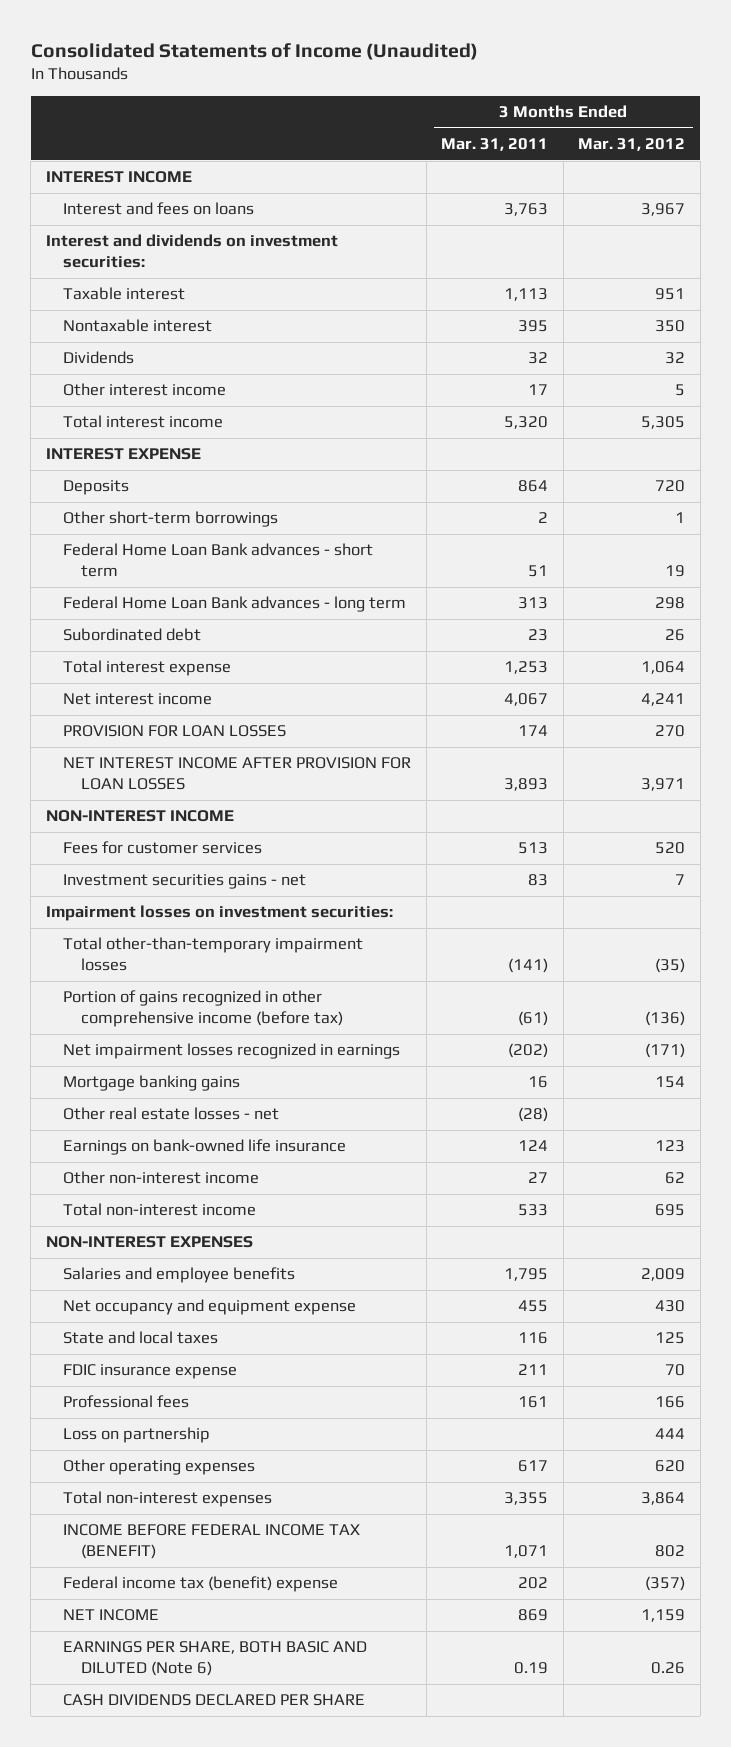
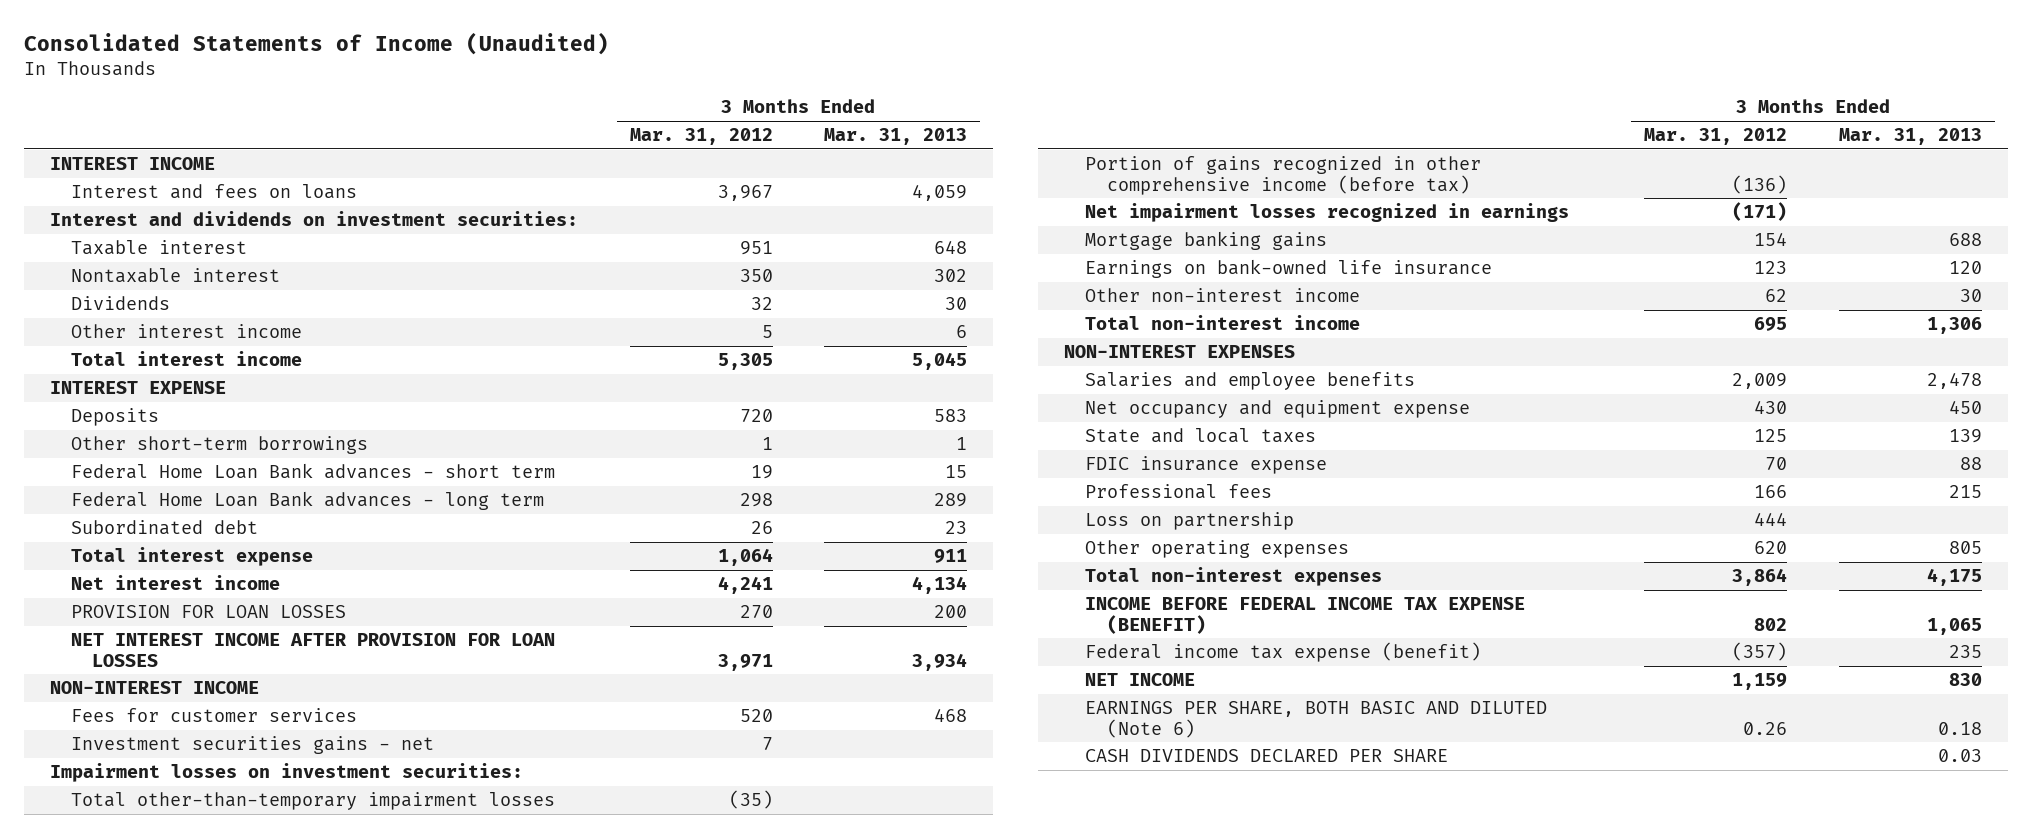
- | 3 Months Ended Mar. 31, 2011 | 3 Months Ended Mar. 31, 2012
+ | 3 Months Ended Mar. 31, 2012 | 3 Months Ended Mar. 31, 2013
- Other real estate losses - net | (28) |
- INCOME BEFORE FEDERAL INCOME TAX (BENEFIT) | 1,071 | 802
- Federal income tax (benefit) expense | 202 | (357)
+ INCOME BEFORE FEDERAL INCOME TAX EXPENSE (BENEFIT) | 802 | 1,065
+ Federal income tax expense (benefit) | (357) | 235

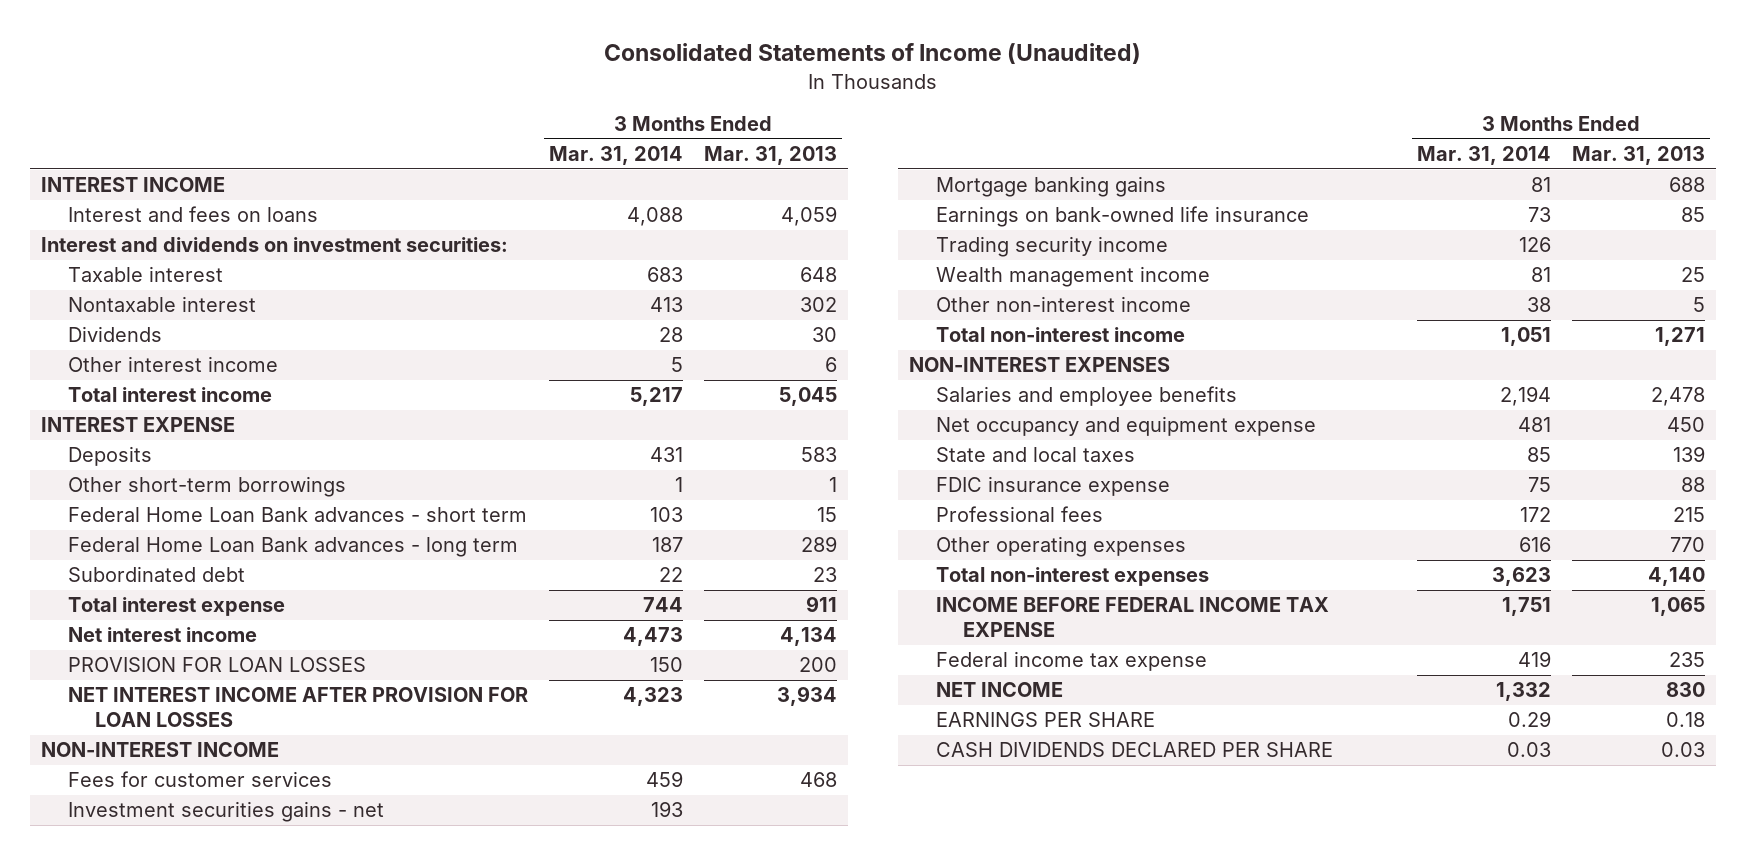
- | 3 Months Ended Mar. 31, 2012 | 3 Months Ended Mar. 31, 2013
+ | 3 Months Ended Mar. 31, 2014 | 3 Months Ended Mar. 31, 2013
- Impairment losses on investment securities:
- Total other-than-temporary impairment losses | (35) |
- Portion of gains recognized in other comprehensive income (before tax) | (136) |
- Net impairment losses recognized in earnings | (171) |
- Earnings on bank-owned life insurance | 123 | 120
- Other non-interest income | 62 | 30
- Total non-interest income | 695 | 1,306
+ Earnings on bank-owned life insurance | 73 | 85
+ Trading security income | 126 |
+ Wealth management income | 81 | 25
+ Other non-interest income | 38 | 5
+ Total non-interest income | 1,051 | 1,271
- Loss on partnership | 444 |
- Other operating expenses | 620 | 805
- Total non-interest expenses | 3,864 | 4,175
- INCOME BEFORE FEDERAL INCOME TAX EXPENSE (BENEFIT) | 802 | 1,065
- Federal income tax expense (benefit) | (357) | 235
+ Other operating expenses | 616 | 770
+ Total non-interest expenses | 3,623 | 4,140
+ INCOME BEFORE FEDERAL INCOME TAX EXPENSE | 1,751 | 1,065
+ Federal income tax expense | 419 | 235
- EARNINGS PER SHARE, BOTH BASIC AND DILUTED (Note 6) | 0.26 | 0.18
+ EARNINGS PER SHARE | 0.29 | 0.18

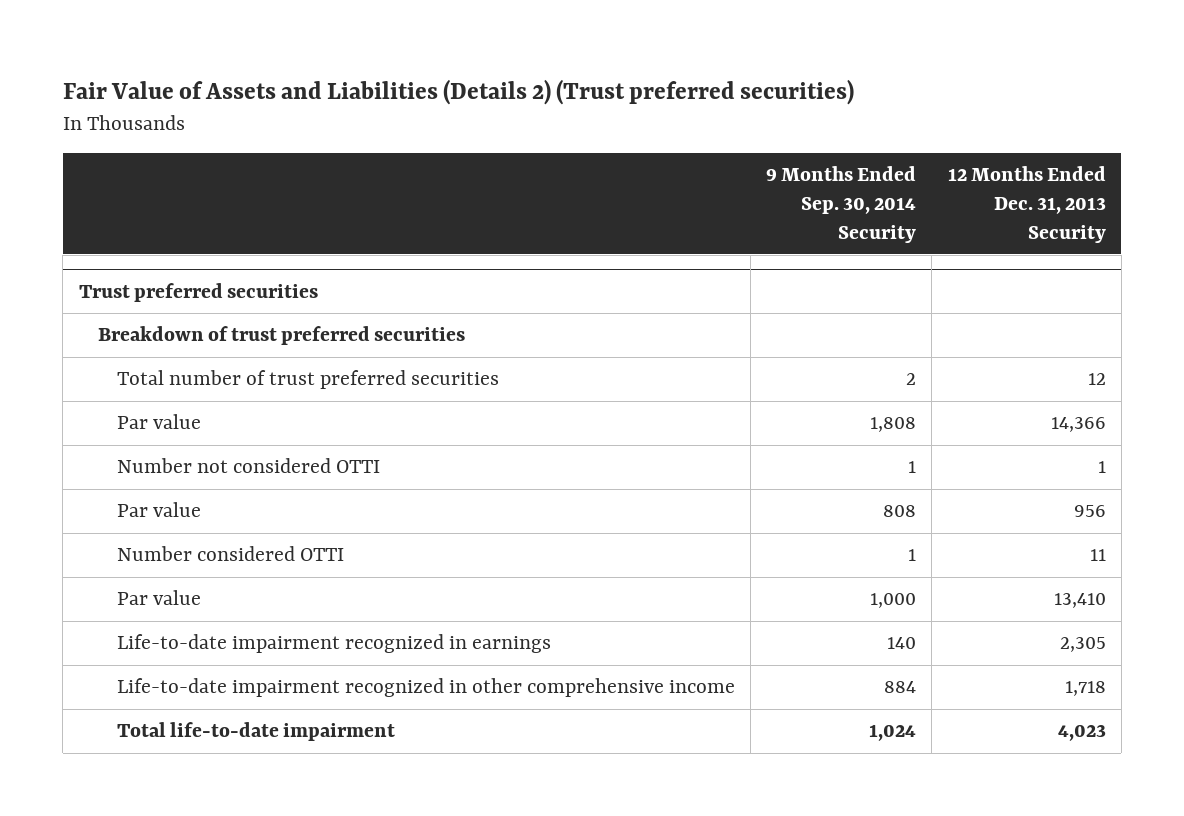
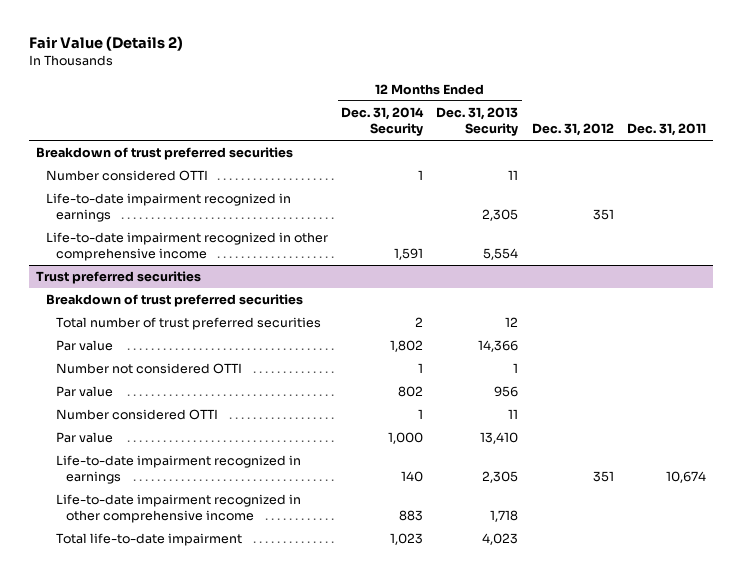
- Fair Value of Assets and Liabilities (Details 2) (Trust preferred securities)
+ Fair Value (Details 2)
- | 9 Months Ended Sep. 30, 2014 Security | 12 Months Ended Dec. 31, 2013 Security
+ | 12 Months Ended Dec. 31, 2014 Security | 12 Months Ended Dec. 31, 2013 Security | Dec. 31, 2012 | Dec. 31, 2011
+ Breakdown of trust preferred securities
+ Number considered OTTI | 1 | 11 | |
+ Life-to-date impairment recognized in earnings | | 2,305 | 351 |
+ Life-to-date impairment recognized in other comprehensive income | 1,591 | 5,554 | |

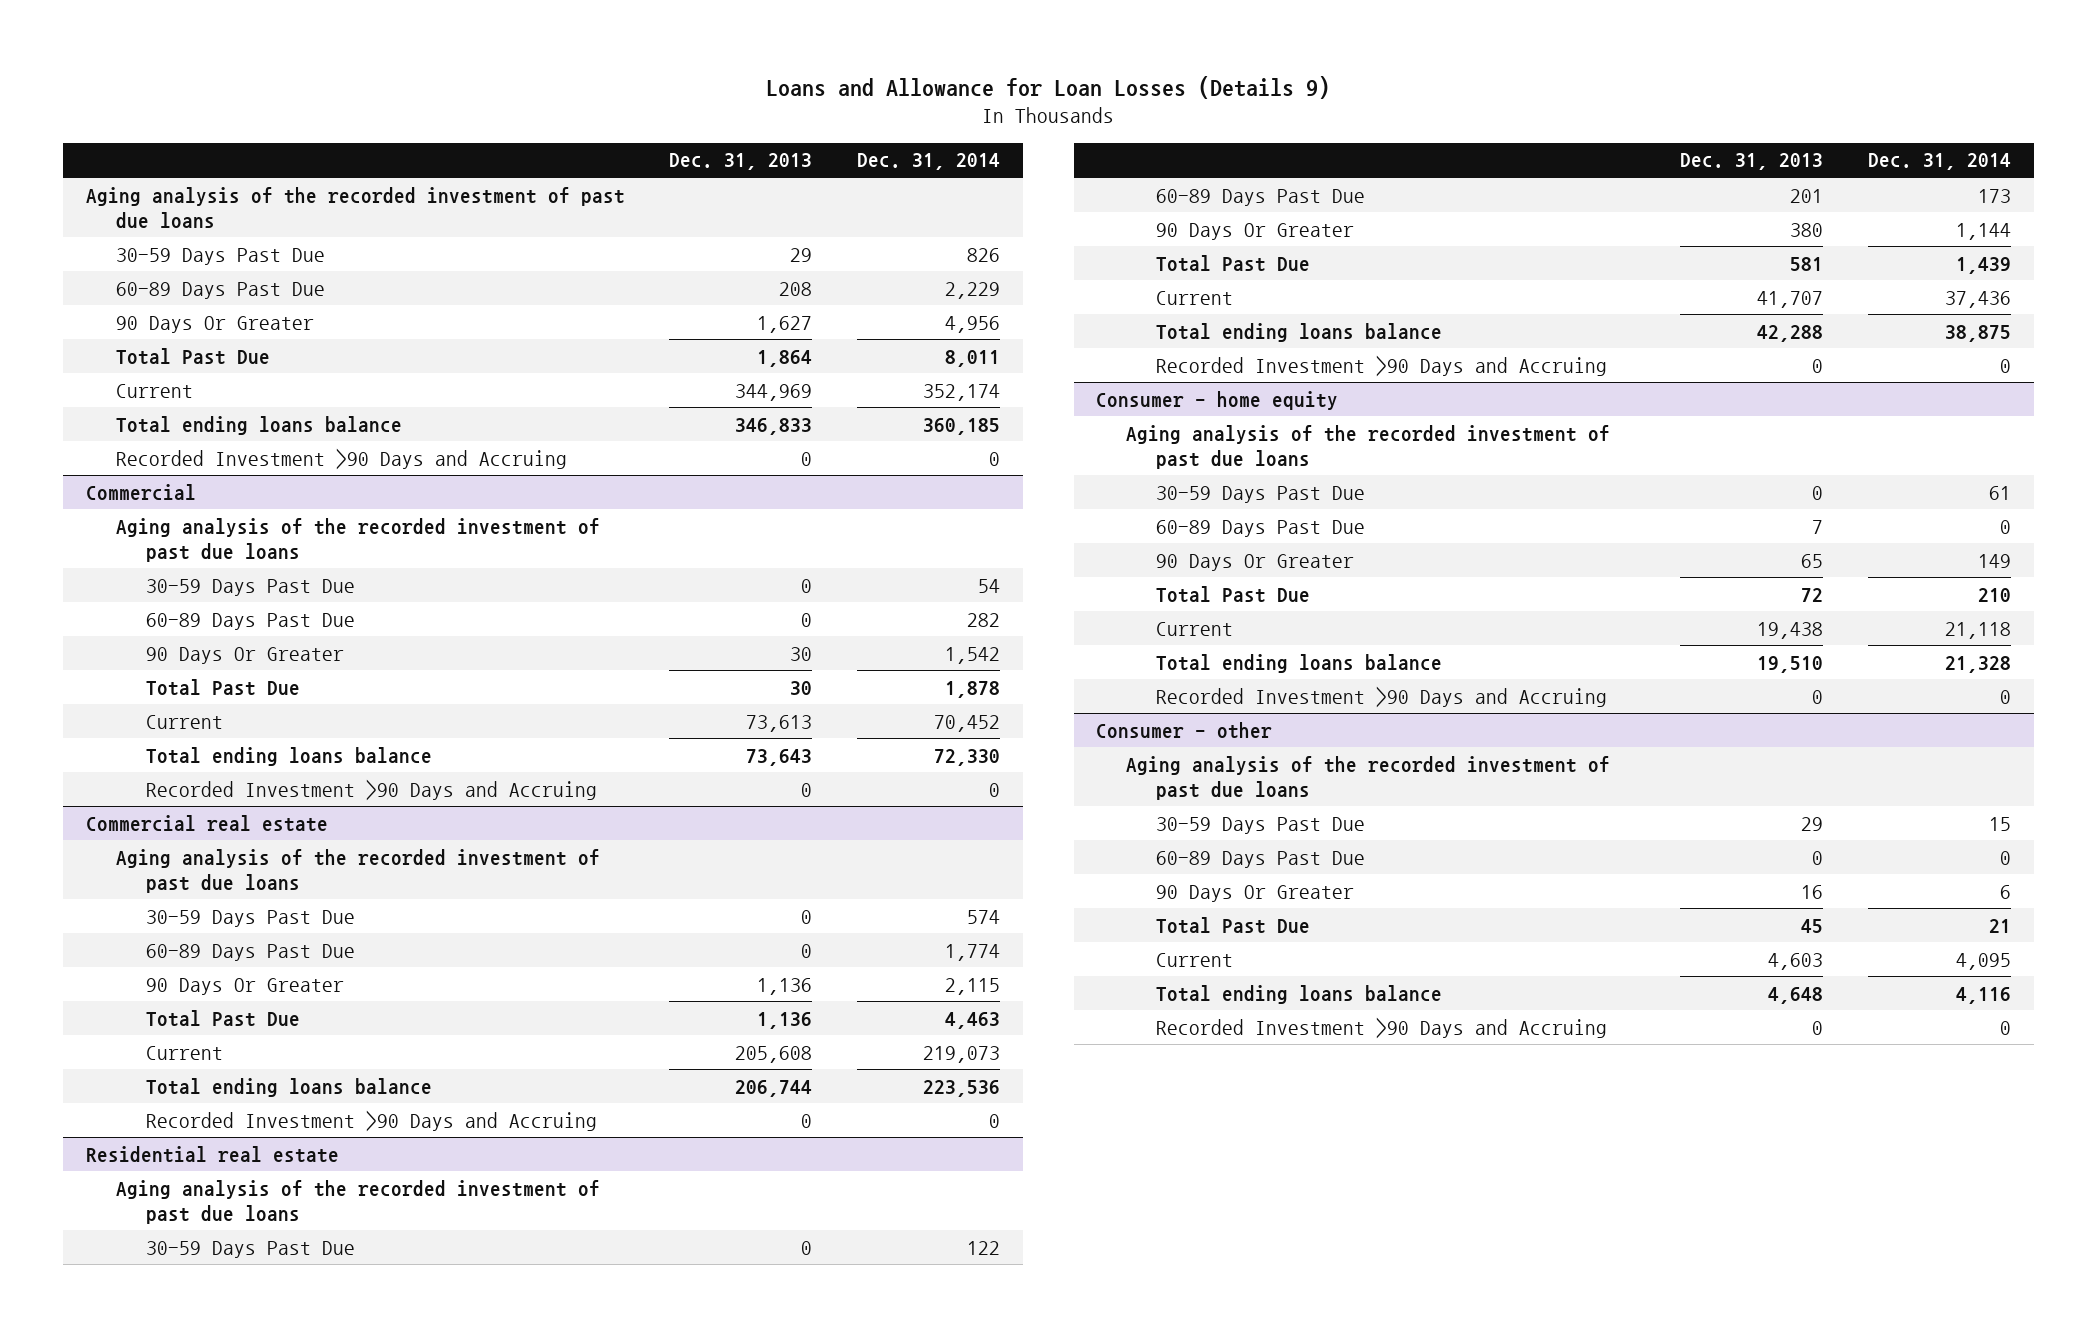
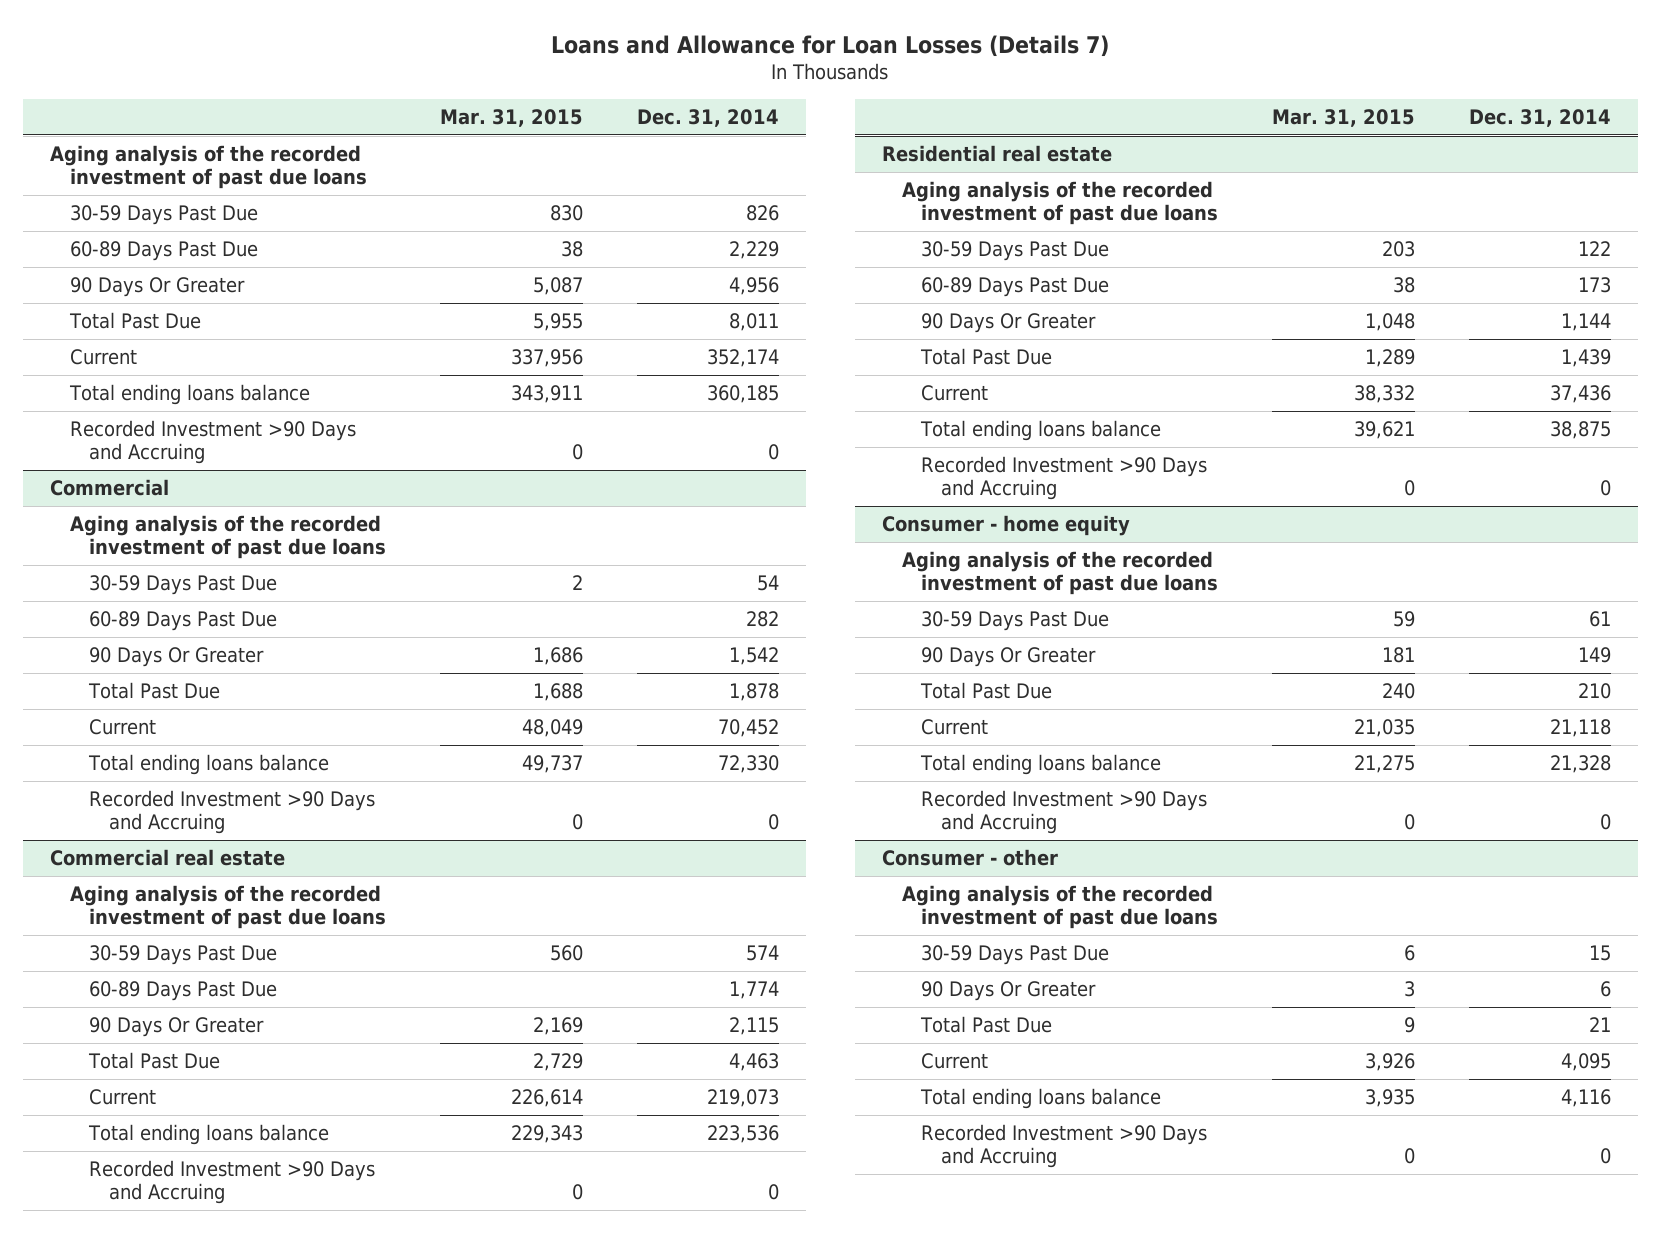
- Loans and Allowance for Loan Losses (Details 9)
+ Loans and Allowance for Loan Losses (Details 7)
- | Dec. 31, 2013 | Dec. 31, 2014
+ | Mar. 31, 2015 | Dec. 31, 2014
@ Consumer - home equity
- 60-89 Days Past Due | 7 | 0
@ Consumer - other
- 60-89 Days Past Due | 0 | 0

